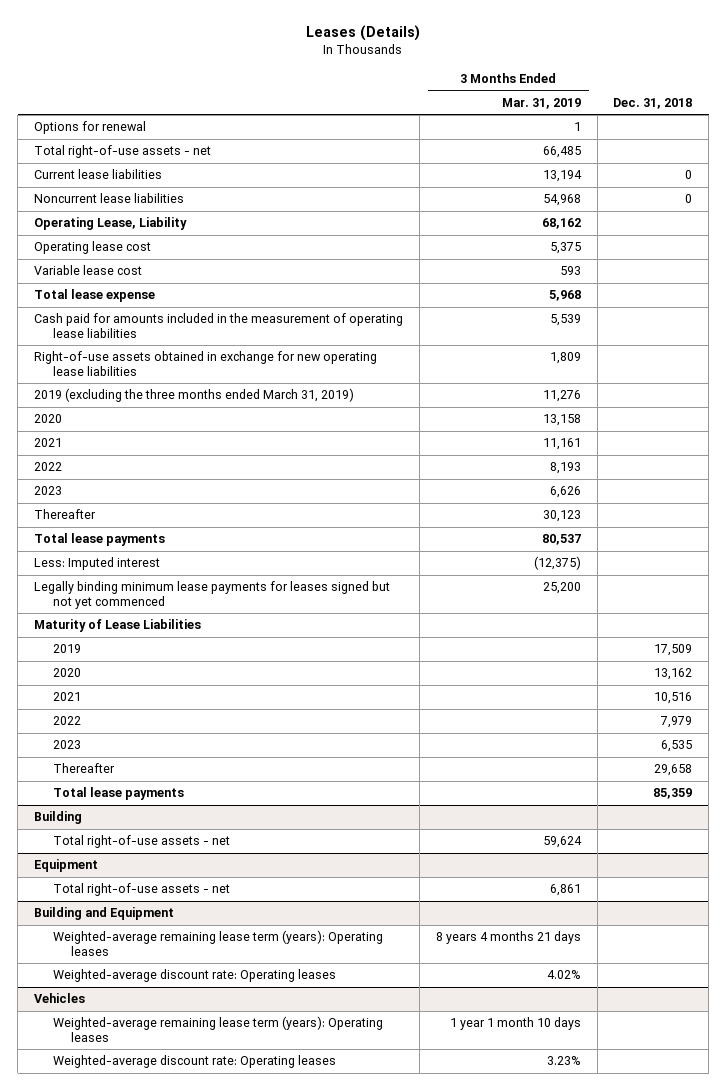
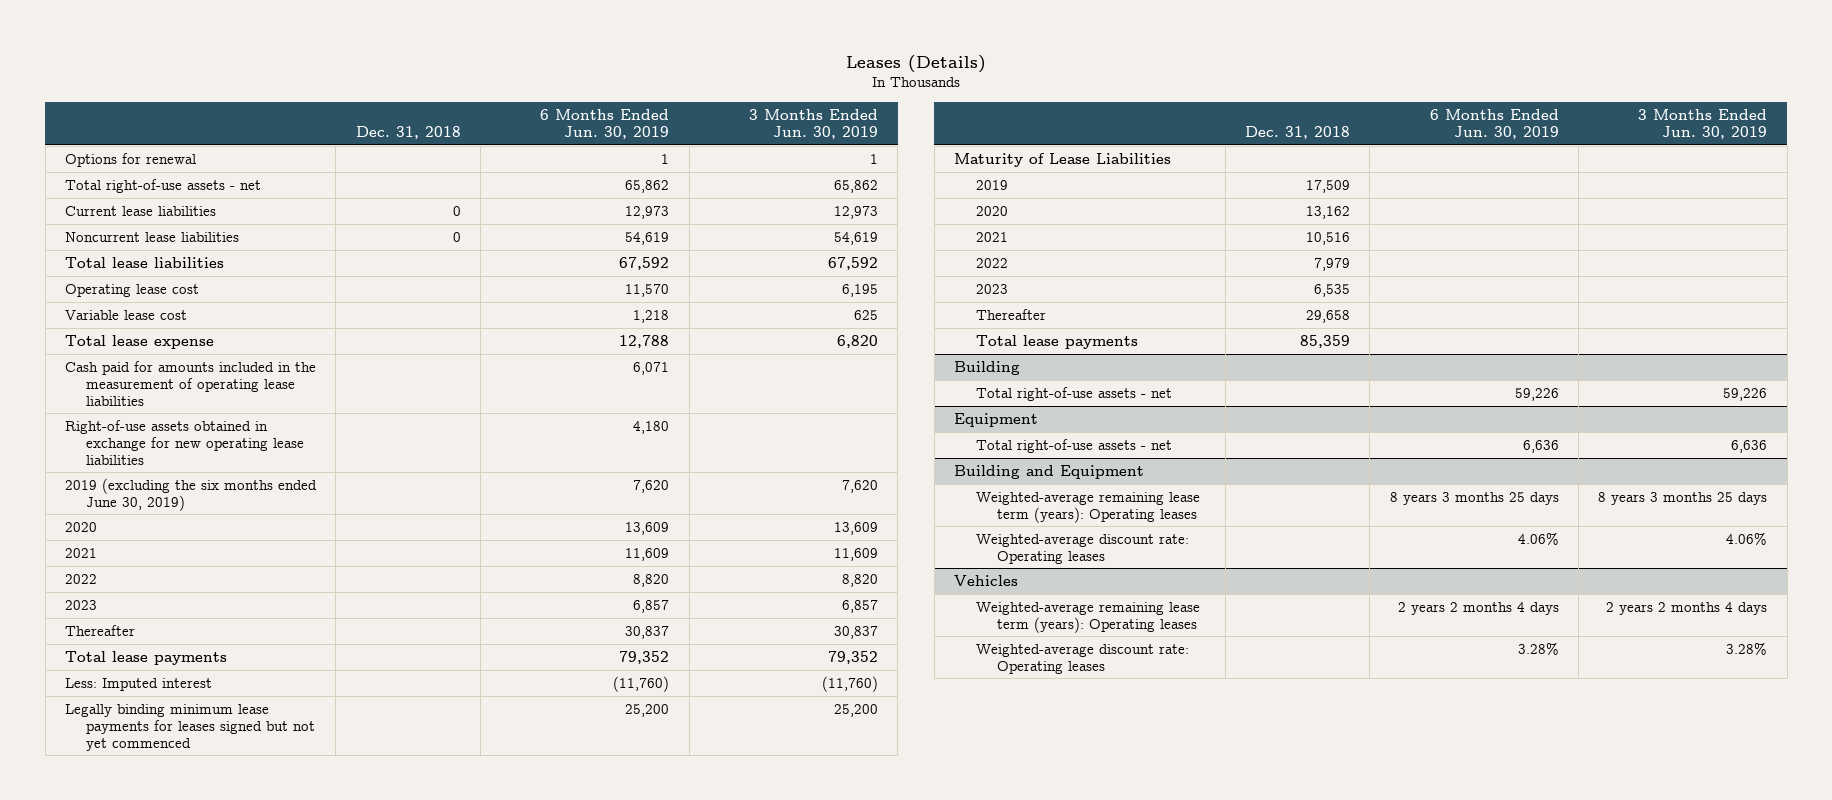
- | 3 Months Ended Mar. 31, 2019 | Dec. 31, 2018
+ | Dec. 31, 2018 | 6 Months Ended Jun. 30, 2019 | 3 Months Ended Jun. 30, 2019
- Operating Lease, Liability | 68,162 |
+ Total lease liabilities | | 67,592 | 67,592
- 2019 (excluding the three months ended March 31, 2019) | 11,276 |
+ 2019 (excluding the six months ended June 30, 2019) | | 7,620 | 7,620

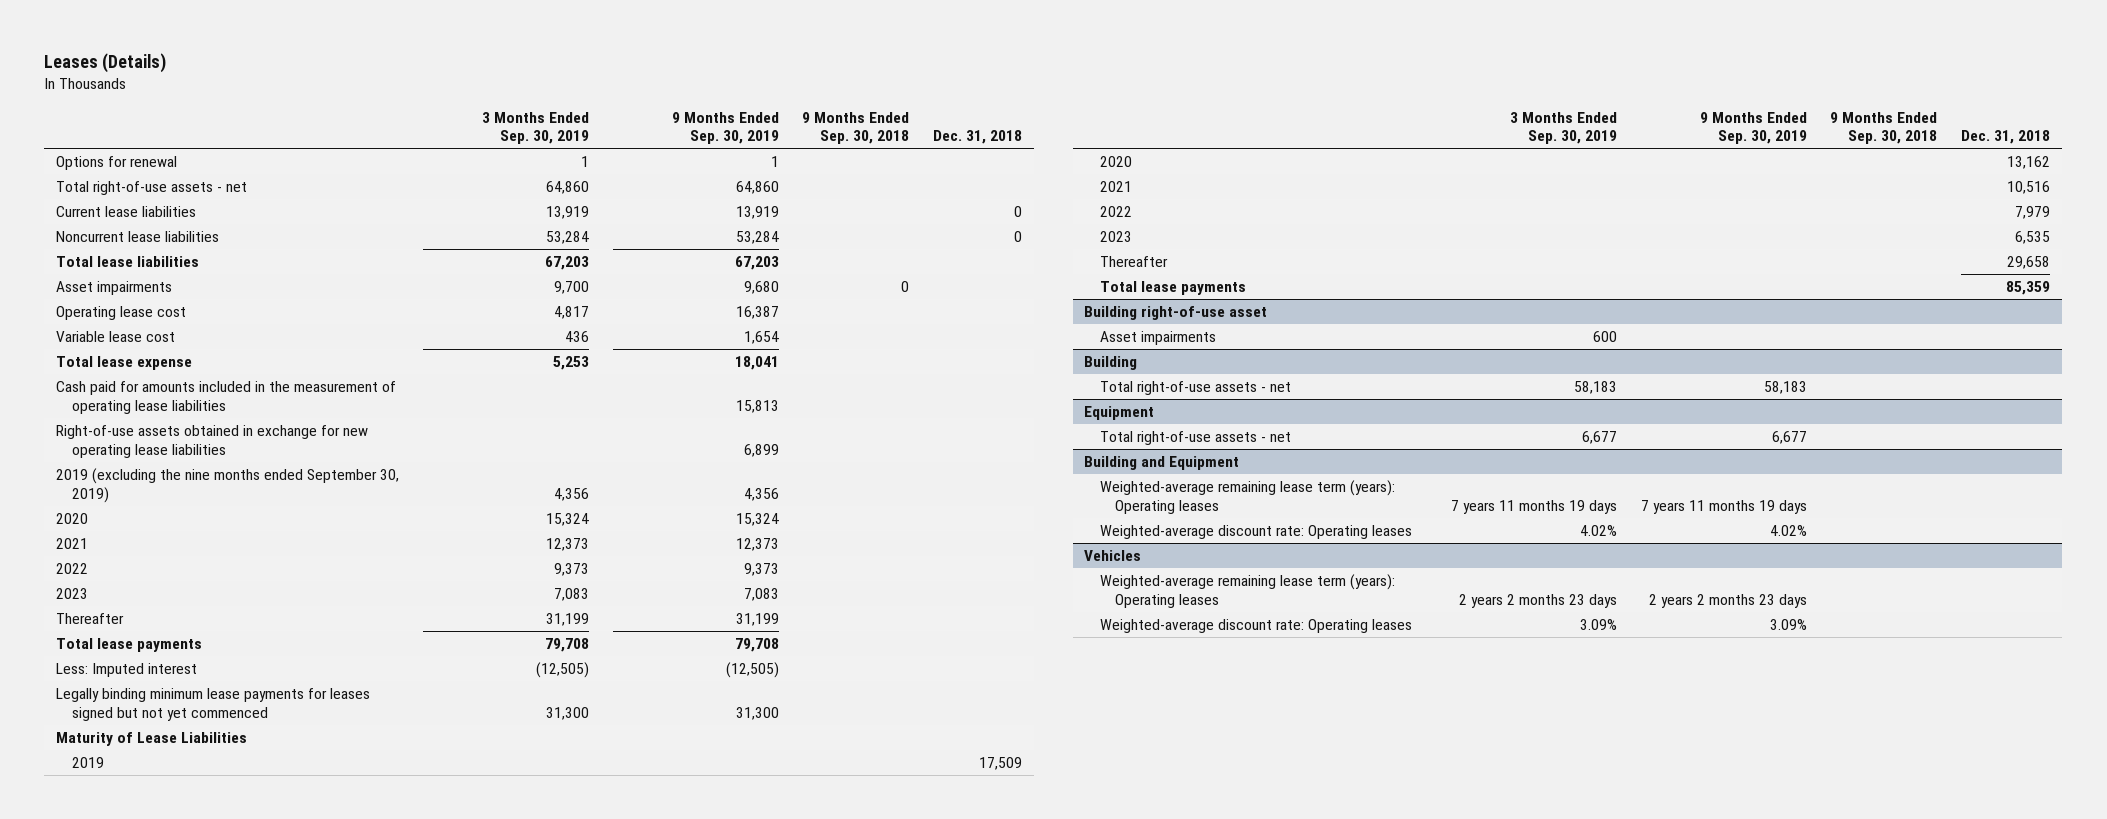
- | Dec. 31, 2018 | 6 Months Ended Jun. 30, 2019 | 3 Months Ended Jun. 30, 2019
+ | 3 Months Ended Sep. 30, 2019 | 9 Months Ended Sep. 30, 2019 | 9 Months Ended Sep. 30, 2018 | Dec. 31, 2018
+ Asset impairments | 9,700 | 9,680 | 0 |
- 2019 (excluding the six months ended June 30, 2019) | | 7,620 | 7,620
+ 2019 (excluding the nine months ended September 30, 2019) | 4,356 | 4,356 | |
+ Building right-of-use asset
+ Asset impairments | 600 | | |

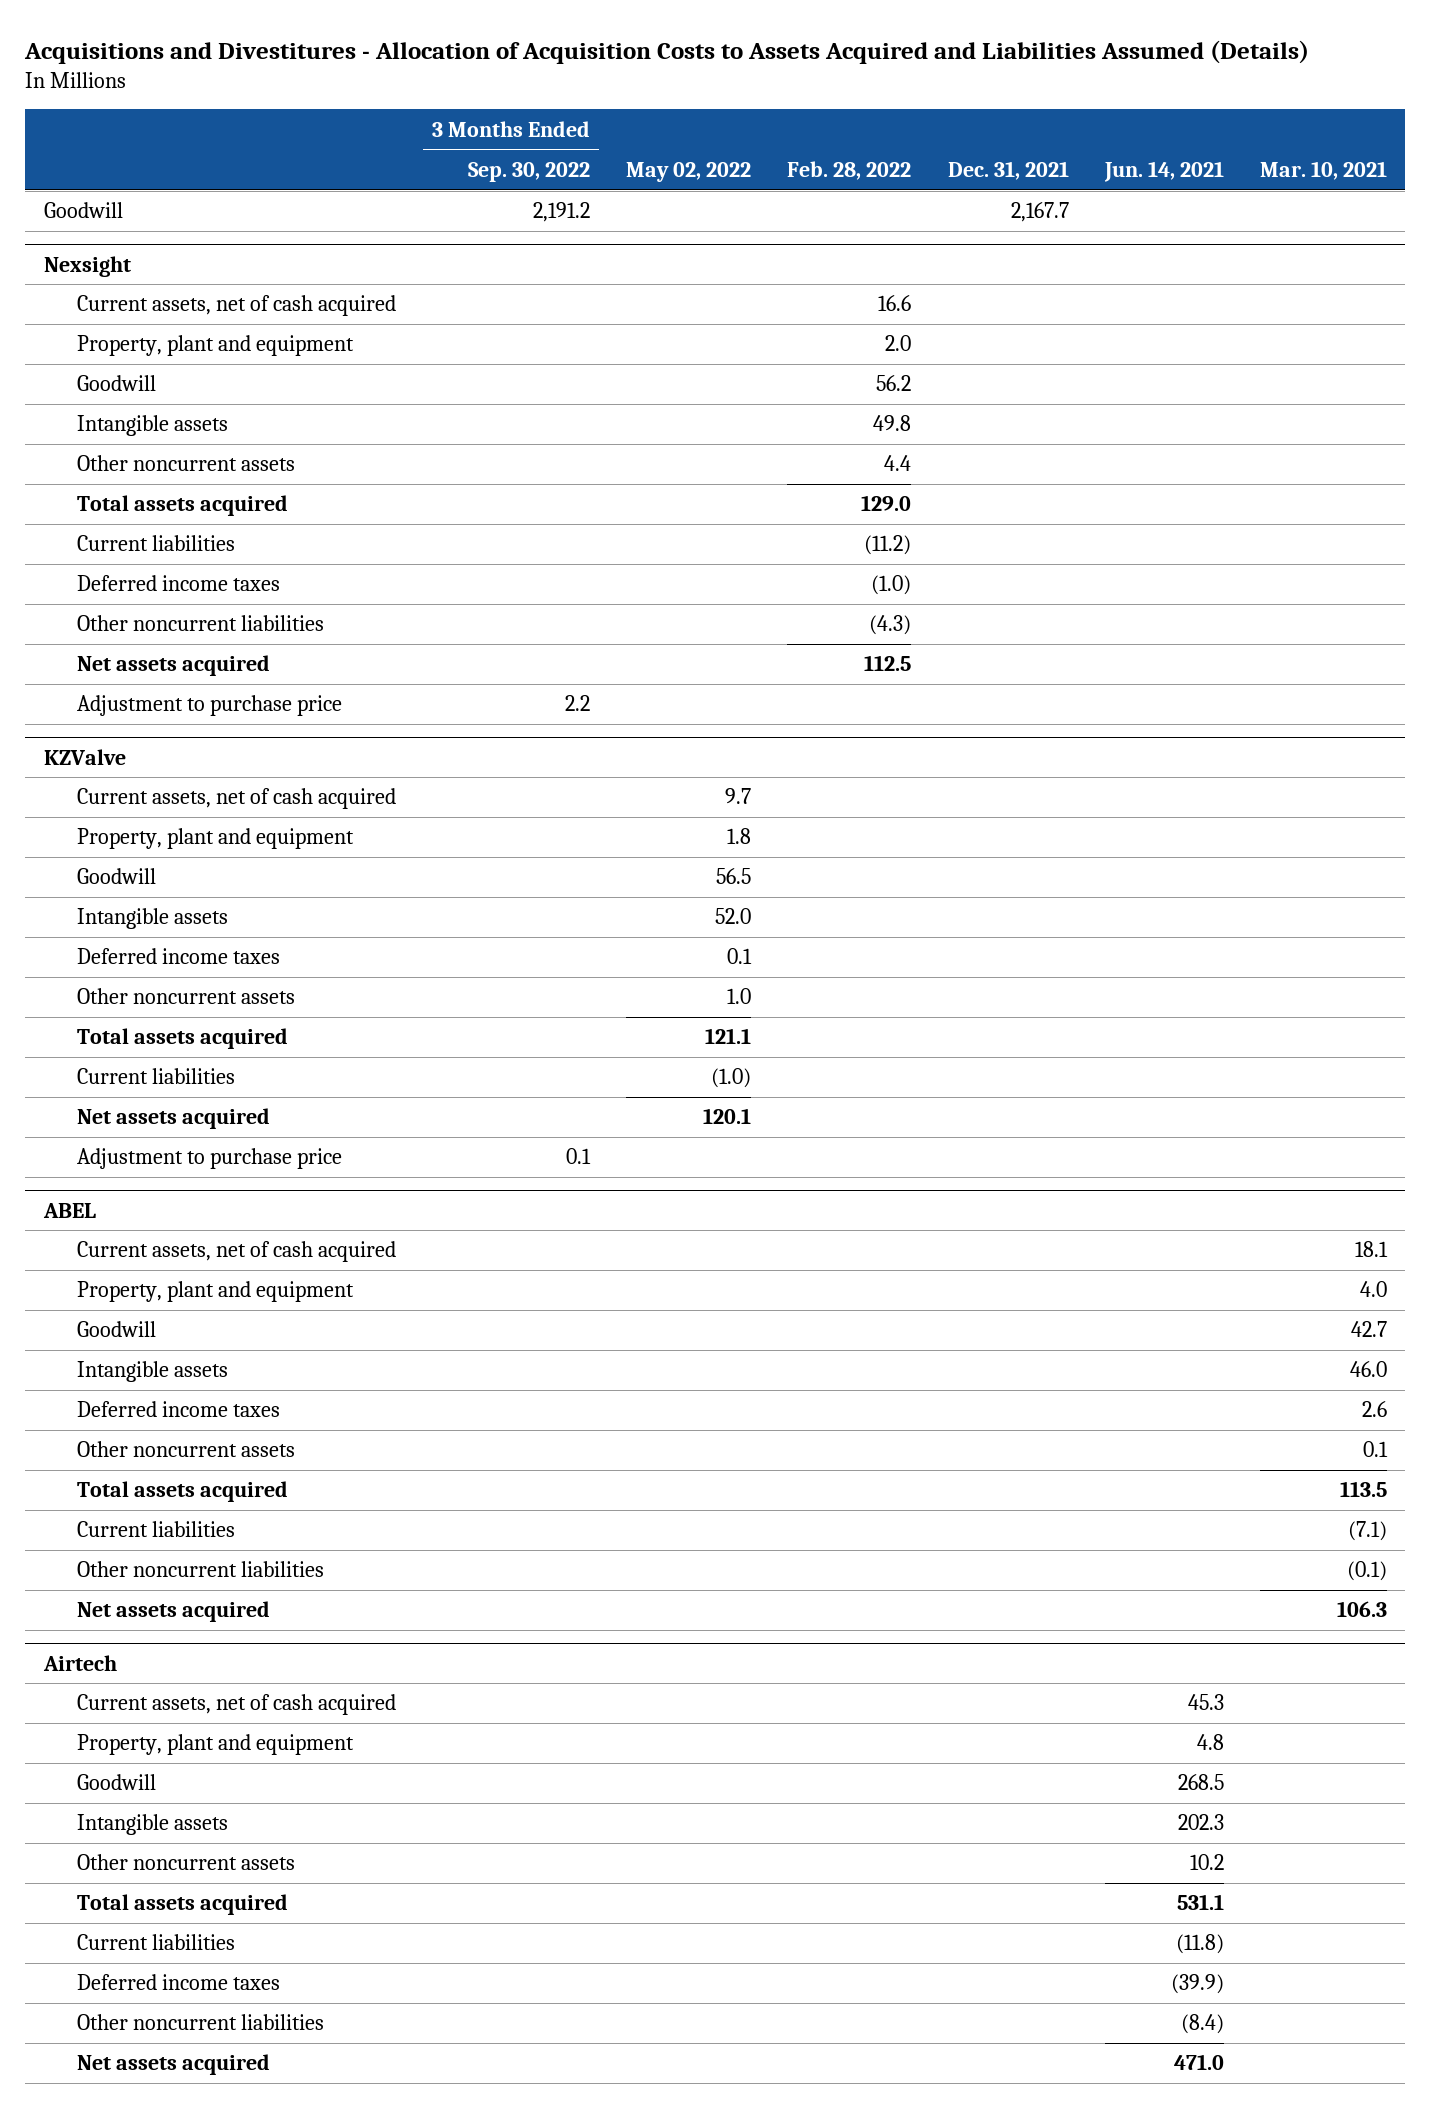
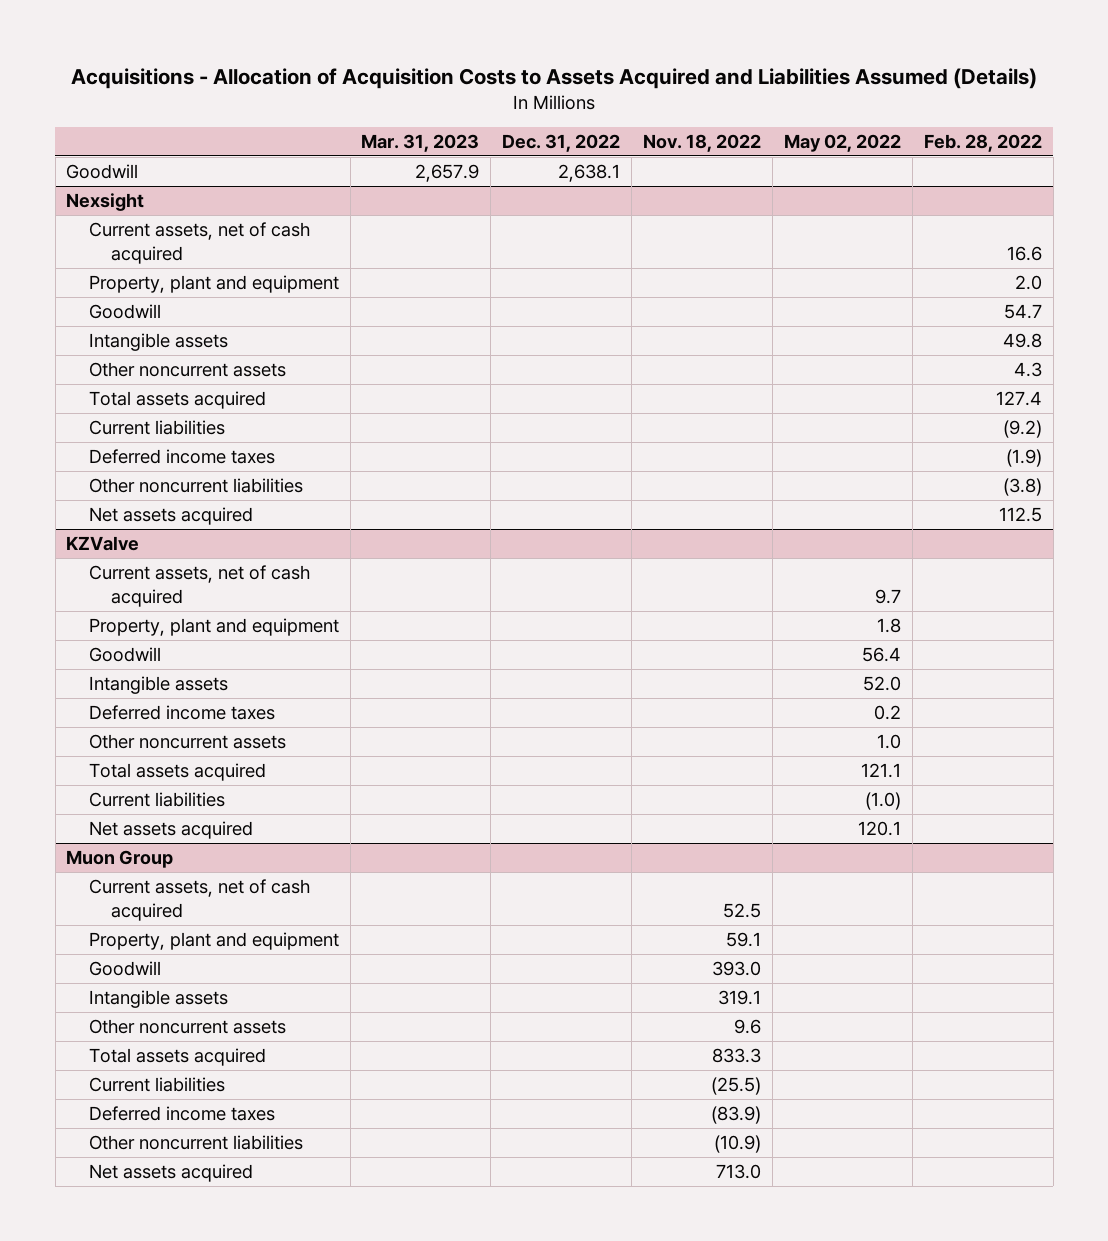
- Acquisitions and Divestitures - Allocation of Acquisition Costs to Assets Acquired and Liabilities Assumed (Details)
+ Acquisitions - Allocation of Acquisition Costs to Assets Acquired and Liabilities Assumed (Details)
- | 3 Months Ended Sep. 30, 2022 | May 02, 2022 | Feb. 28, 2022 | Dec. 31, 2021 | Jun. 14, 2021 | Mar. 10, 2021
+ | Mar. 31, 2023 | Dec. 31, 2022 | Nov. 18, 2022 | May 02, 2022 | Feb. 28, 2022
@ Nexsight
- Goodwill | | | 56.2 | | |
+ Goodwill | | | | | 54.7
- Other noncurrent assets | | | 4.4 | | |
- Total assets acquired | | | 129.0 | | |
- Current liabilities | | | (11.2) | | |
- Deferred income taxes | | | (1.0) | | |
- Other noncurrent liabilities | | | (4.3) | | |
+ Other noncurrent assets | | | | | 4.3
+ Total assets acquired | | | | | 127.4
+ Current liabilities | | | | | (9.2)
+ Deferred income taxes | | | | | (1.9)
+ Other noncurrent liabilities | | | | | (3.8)
- Adjustment to purchase price | 2.2 | | | | |
@ KZValve
- Goodwill | | 56.5 | | | |
+ Goodwill | | | | 56.4 |
- Deferred income taxes | | 0.1 | | | |
+ Deferred income taxes | | | | 0.2 |
- Adjustment to purchase price | 0.1 | | | | |
- ABEL
- Current assets, net of cash acquired | | | | | | 18.1
- Property, plant and equipment | | | | | | 4.0
- Goodwill | | | | | | 42.7
- Intangible assets | | | | | | 46.0
- Deferred income taxes | | | | | | 2.6
- Other noncurrent assets | | | | | | 0.1
- Total assets acquired | | | | | | 113.5
- Current liabilities | | | | | | (7.1)
- Other noncurrent liabilities | | | | | | (0.1)
- Net assets acquired | | | | | | 106.3
- Airtech
- Current assets, net of cash acquired | | | | | 45.3 |
- Property, plant and equipment | | | | | 4.8 |
- Goodwill | | | | | 268.5 |
- Intangible assets | | | | | 202.3 |
- Other noncurrent assets | | | | | 10.2 |
- Total assets acquired | | | | | 531.1 |
- Current liabilities | | | | | (11.8) |
- Deferred income taxes | | | | | (39.9) |
- Other noncurrent liabilities | | | | | (8.4) |
- Net assets acquired | | | | | 471.0 |
+ Muon Group
+ Current assets, net of cash acquired | | | 52.5 | |
+ Property, plant and equipment | | | 59.1 | |
+ Goodwill | | | 393.0 | |
+ Intangible assets | | | 319.1 | |
+ Other noncurrent assets | | | 9.6 | |
+ Total assets acquired | | | 833.3 | |
+ Current liabilities | | | (25.5) | |
+ Deferred income taxes | | | (83.9) | |
+ Other noncurrent liabilities | | | (10.9) | |
+ Net assets acquired | | | 713.0 | |

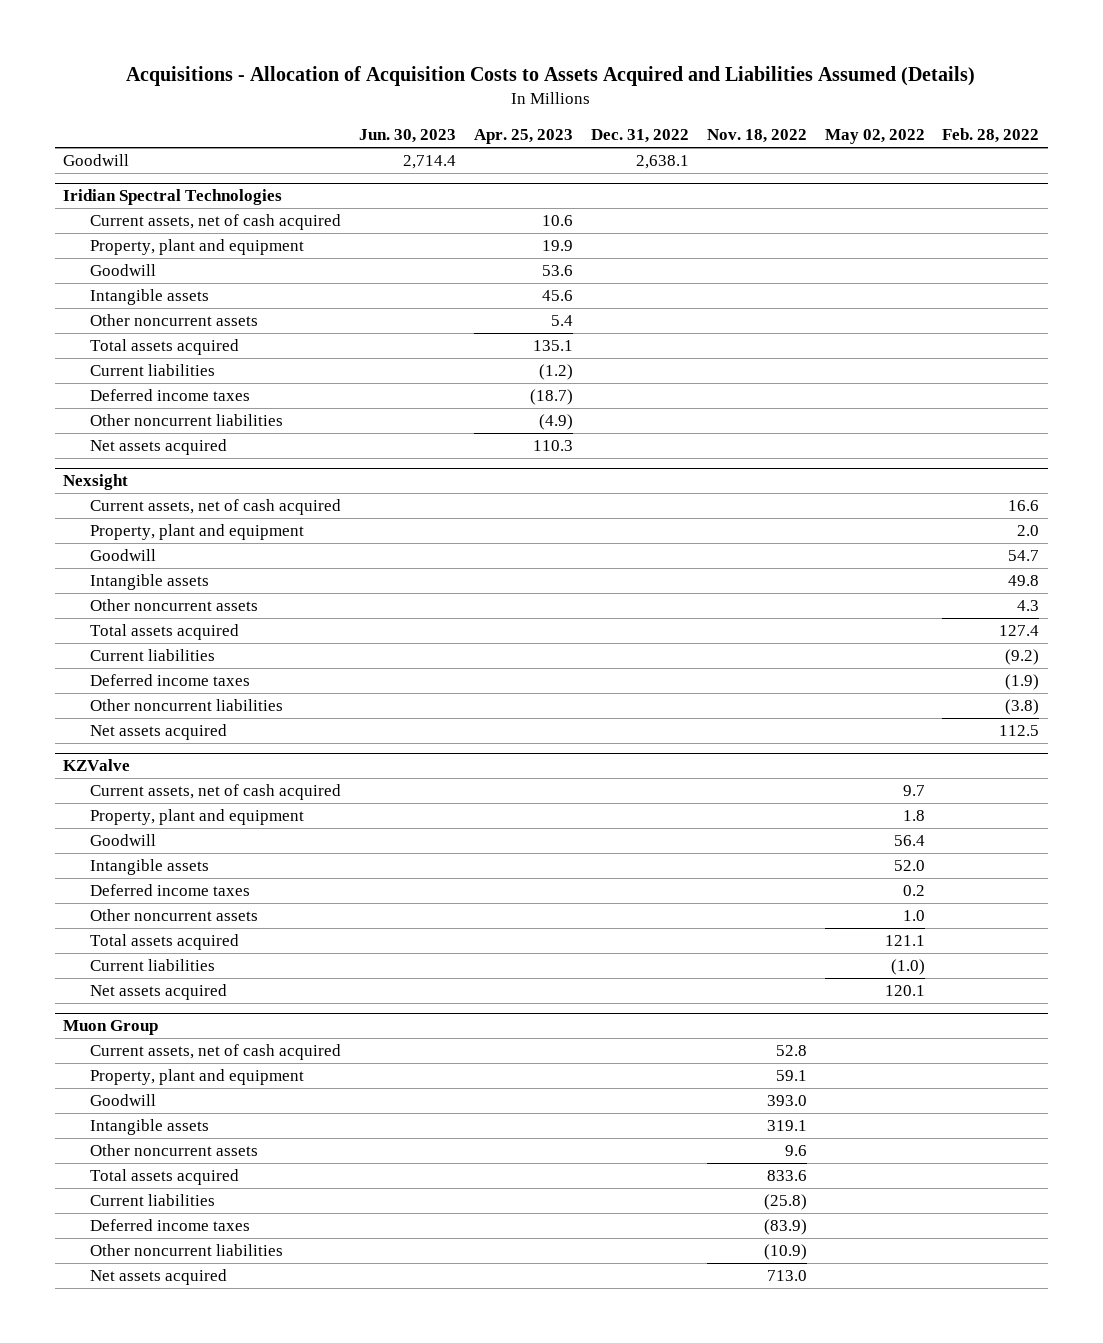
- | Mar. 31, 2023 | Dec. 31, 2022 | Nov. 18, 2022 | May 02, 2022 | Feb. 28, 2022
+ | Jun. 30, 2023 | Apr. 25, 2023 | Dec. 31, 2022 | Nov. 18, 2022 | May 02, 2022 | Feb. 28, 2022
+ Iridian Spectral Technologies
+ Current assets, net of cash acquired | | 10.6 | | | |
+ Property, plant and equipment | | 19.9 | | | |
+ Goodwill | | 53.6 | | | |
+ Intangible assets | | 45.6 | | | |
+ Other noncurrent assets | | 5.4 | | | |
+ Total assets acquired | | 135.1 | | | |
+ Current liabilities | | (1.2) | | | |
+ Deferred income taxes | | (18.7) | | | |
+ Other noncurrent liabilities | | (4.9) | | | |
+ Net assets acquired | | 110.3 | | | |
@ Muon Group
- Current assets, net of cash acquired | | | 52.5 | |
+ Current assets, net of cash acquired | | | | 52.8 | |
- Total assets acquired | | | 833.3 | |
- Current liabilities | | | (25.5) | |
+ Total assets acquired | | | | 833.6 | |
+ Current liabilities | | | | (25.8) | |

